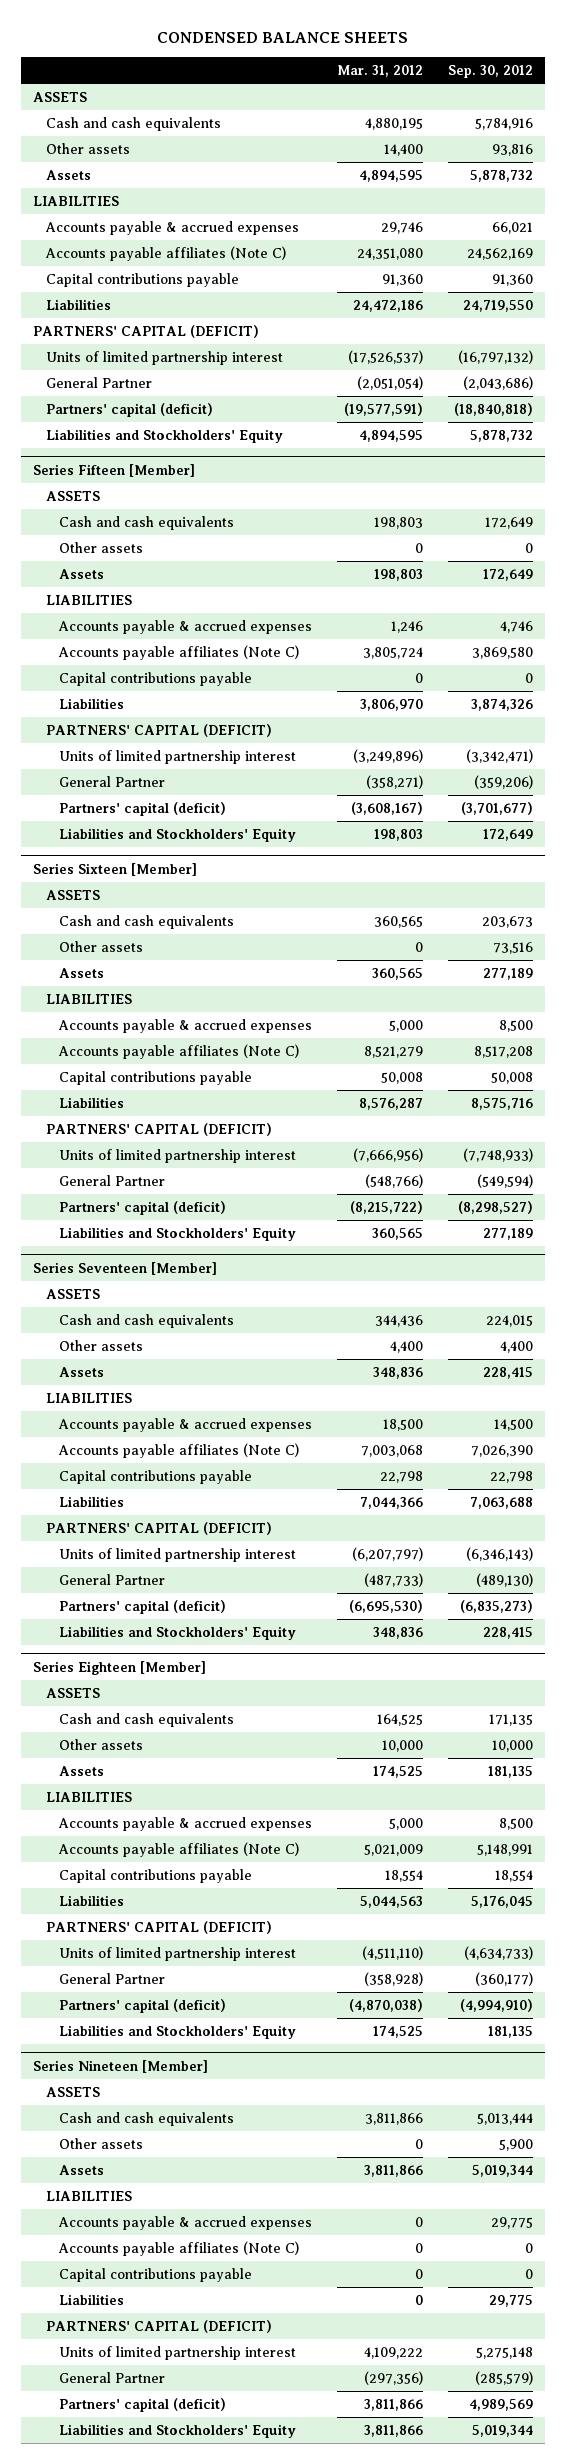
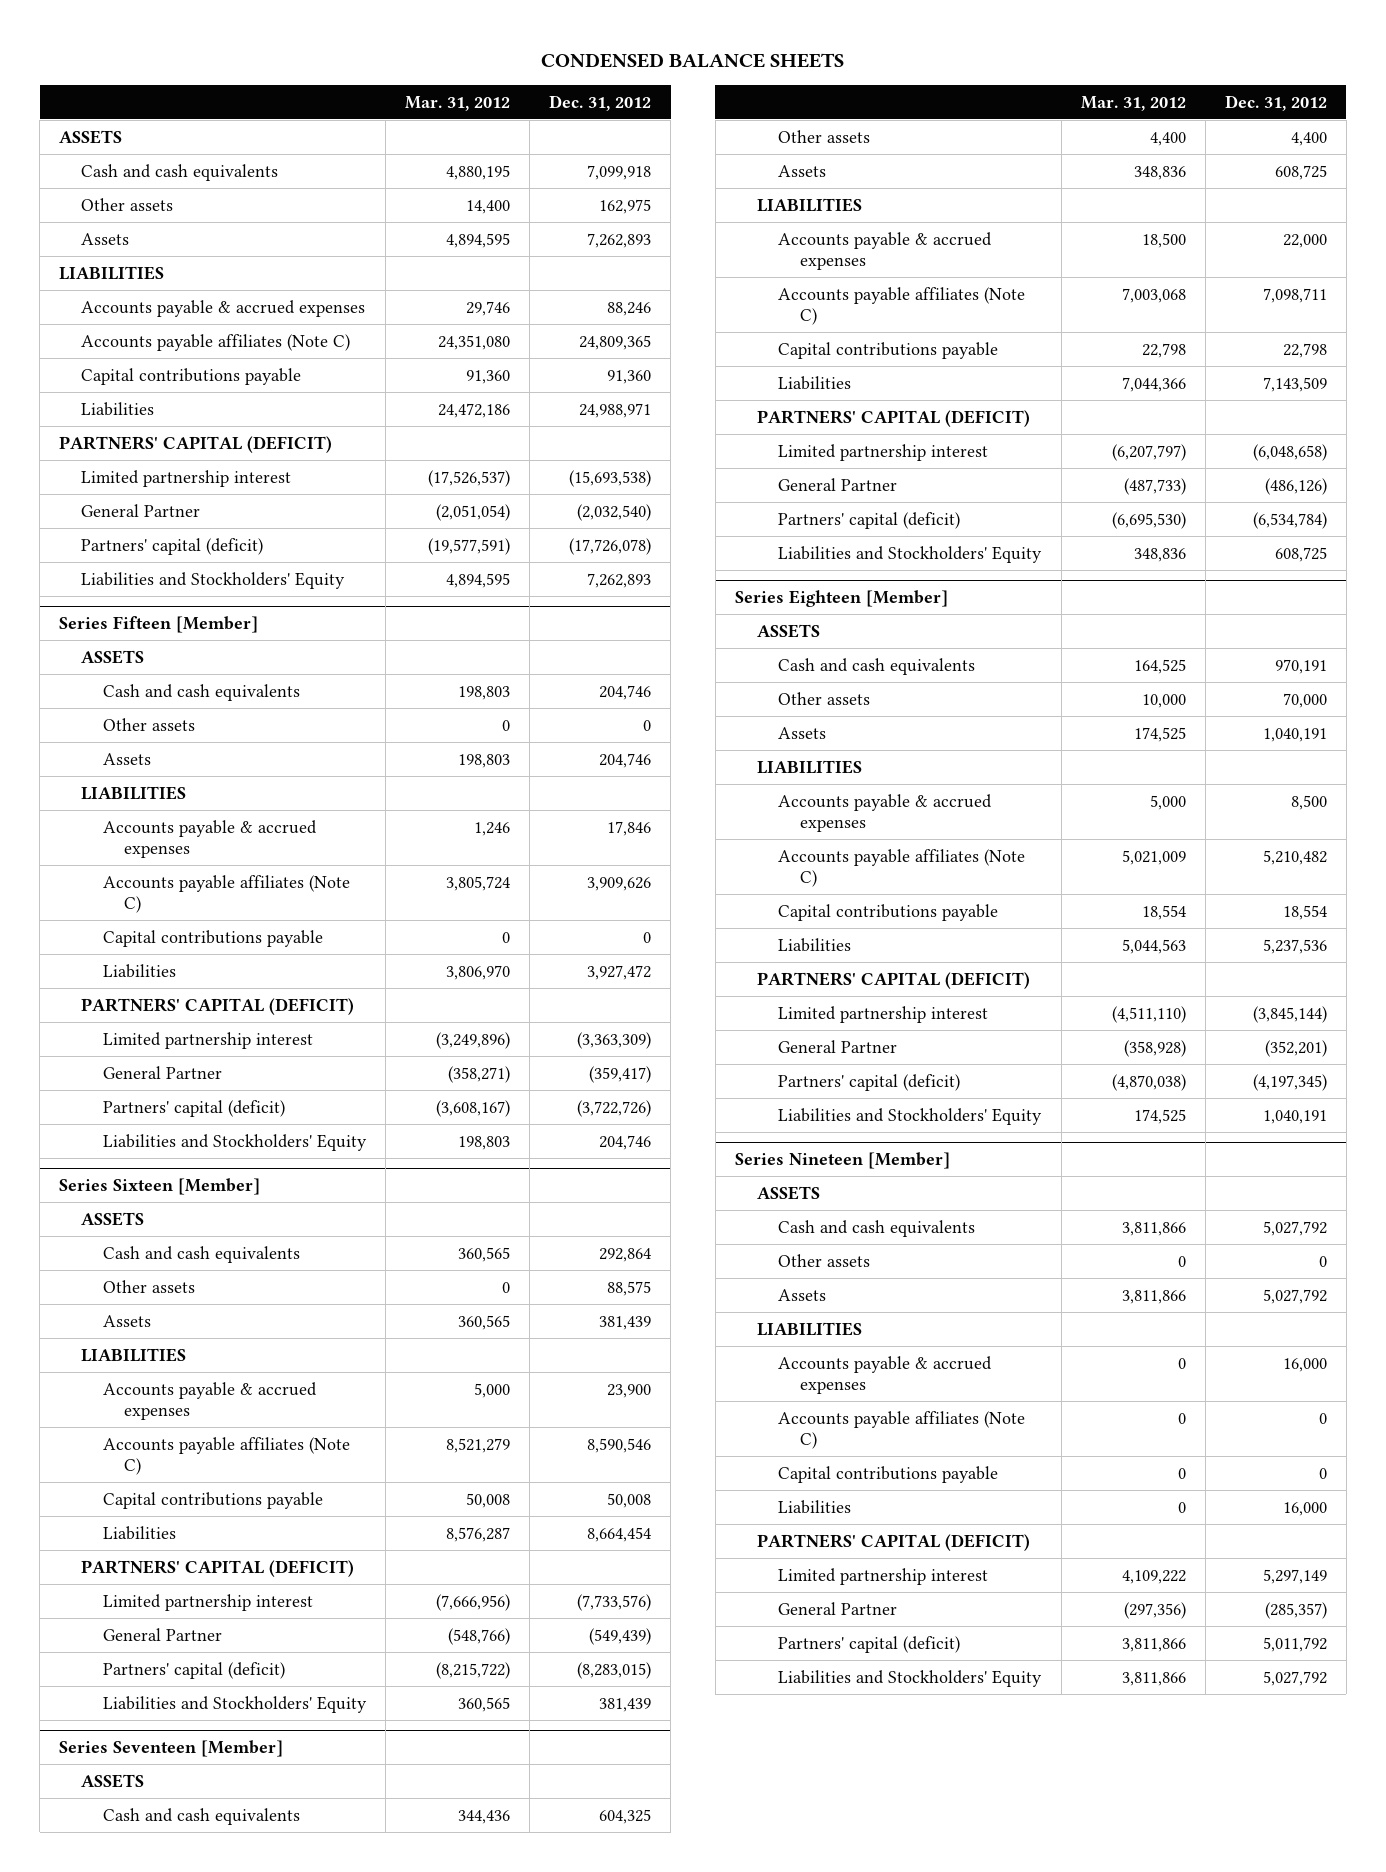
- | Mar. 31, 2012 | Sep. 30, 2012
+ | Mar. 31, 2012 | Dec. 31, 2012
- Units of limited partnership interest | (17,526,537) | (16,797,132)
+ Limited partnership interest | (17,526,537) | (15,693,538)
@ Series Fifteen [Member]
- Units of limited partnership interest | (3,249,896) | (3,342,471)
+ Limited partnership interest | (3,249,896) | (3,363,309)
@ Series Sixteen [Member]
- Units of limited partnership interest | (7,666,956) | (7,748,933)
+ Limited partnership interest | (7,666,956) | (7,733,576)
@ Series Seventeen [Member]
- Units of limited partnership interest | (6,207,797) | (6,346,143)
+ Limited partnership interest | (6,207,797) | (6,048,658)
@ Series Eighteen [Member]
- Units of limited partnership interest | (4,511,110) | (4,634,733)
+ Limited partnership interest | (4,511,110) | (3,845,144)
@ Series Nineteen [Member]
- Units of limited partnership interest | 4,109,222 | 5,275,148
+ Limited partnership interest | 4,109,222 | 5,297,149

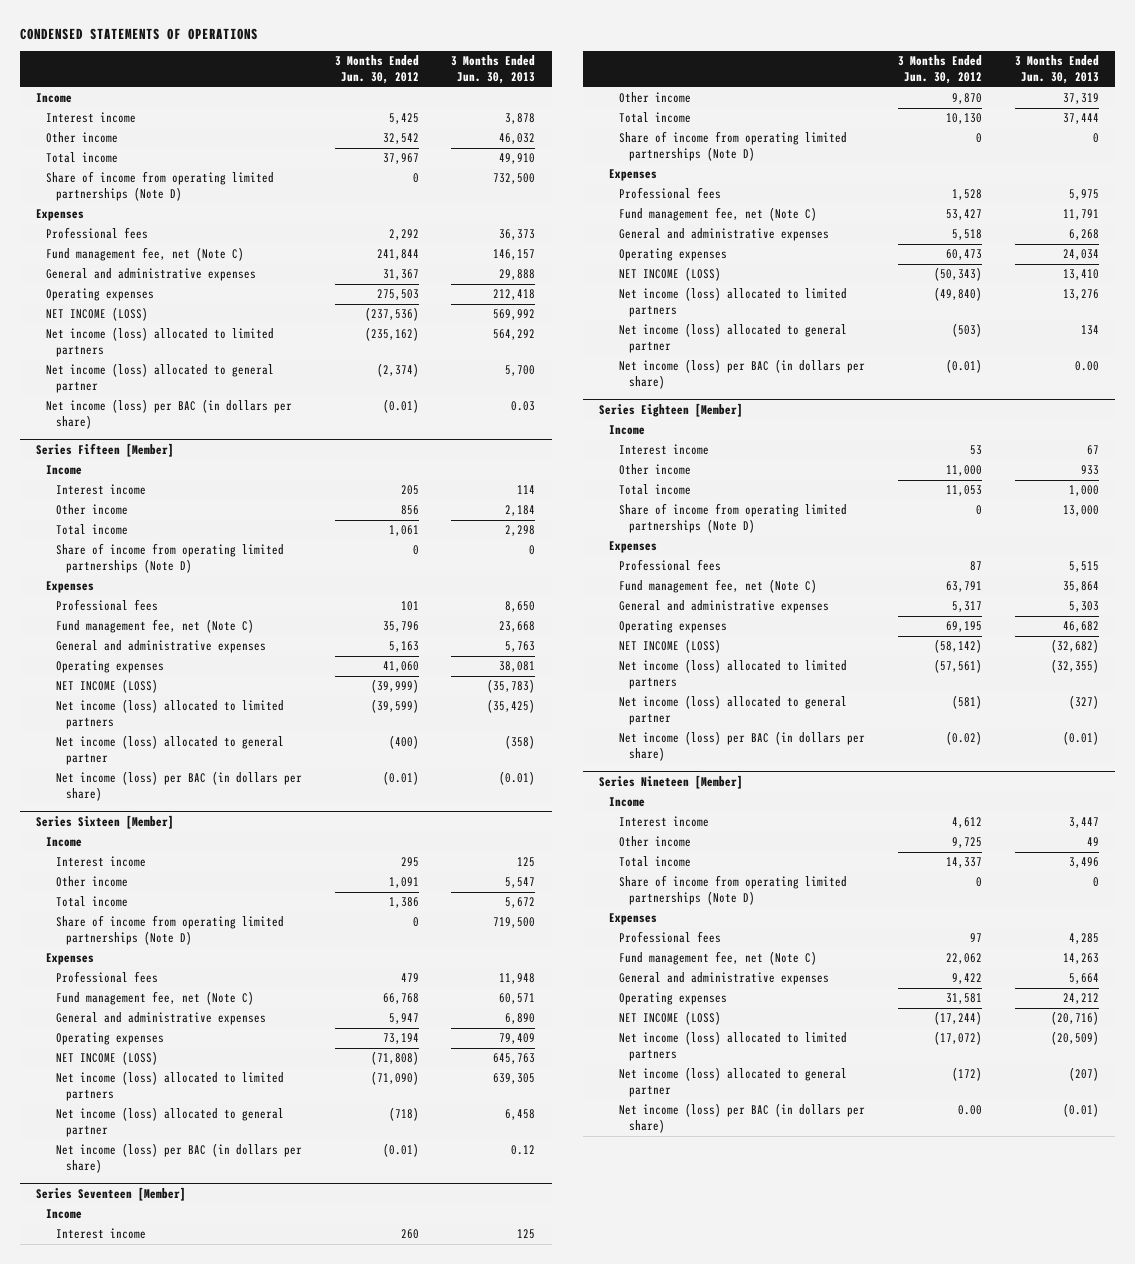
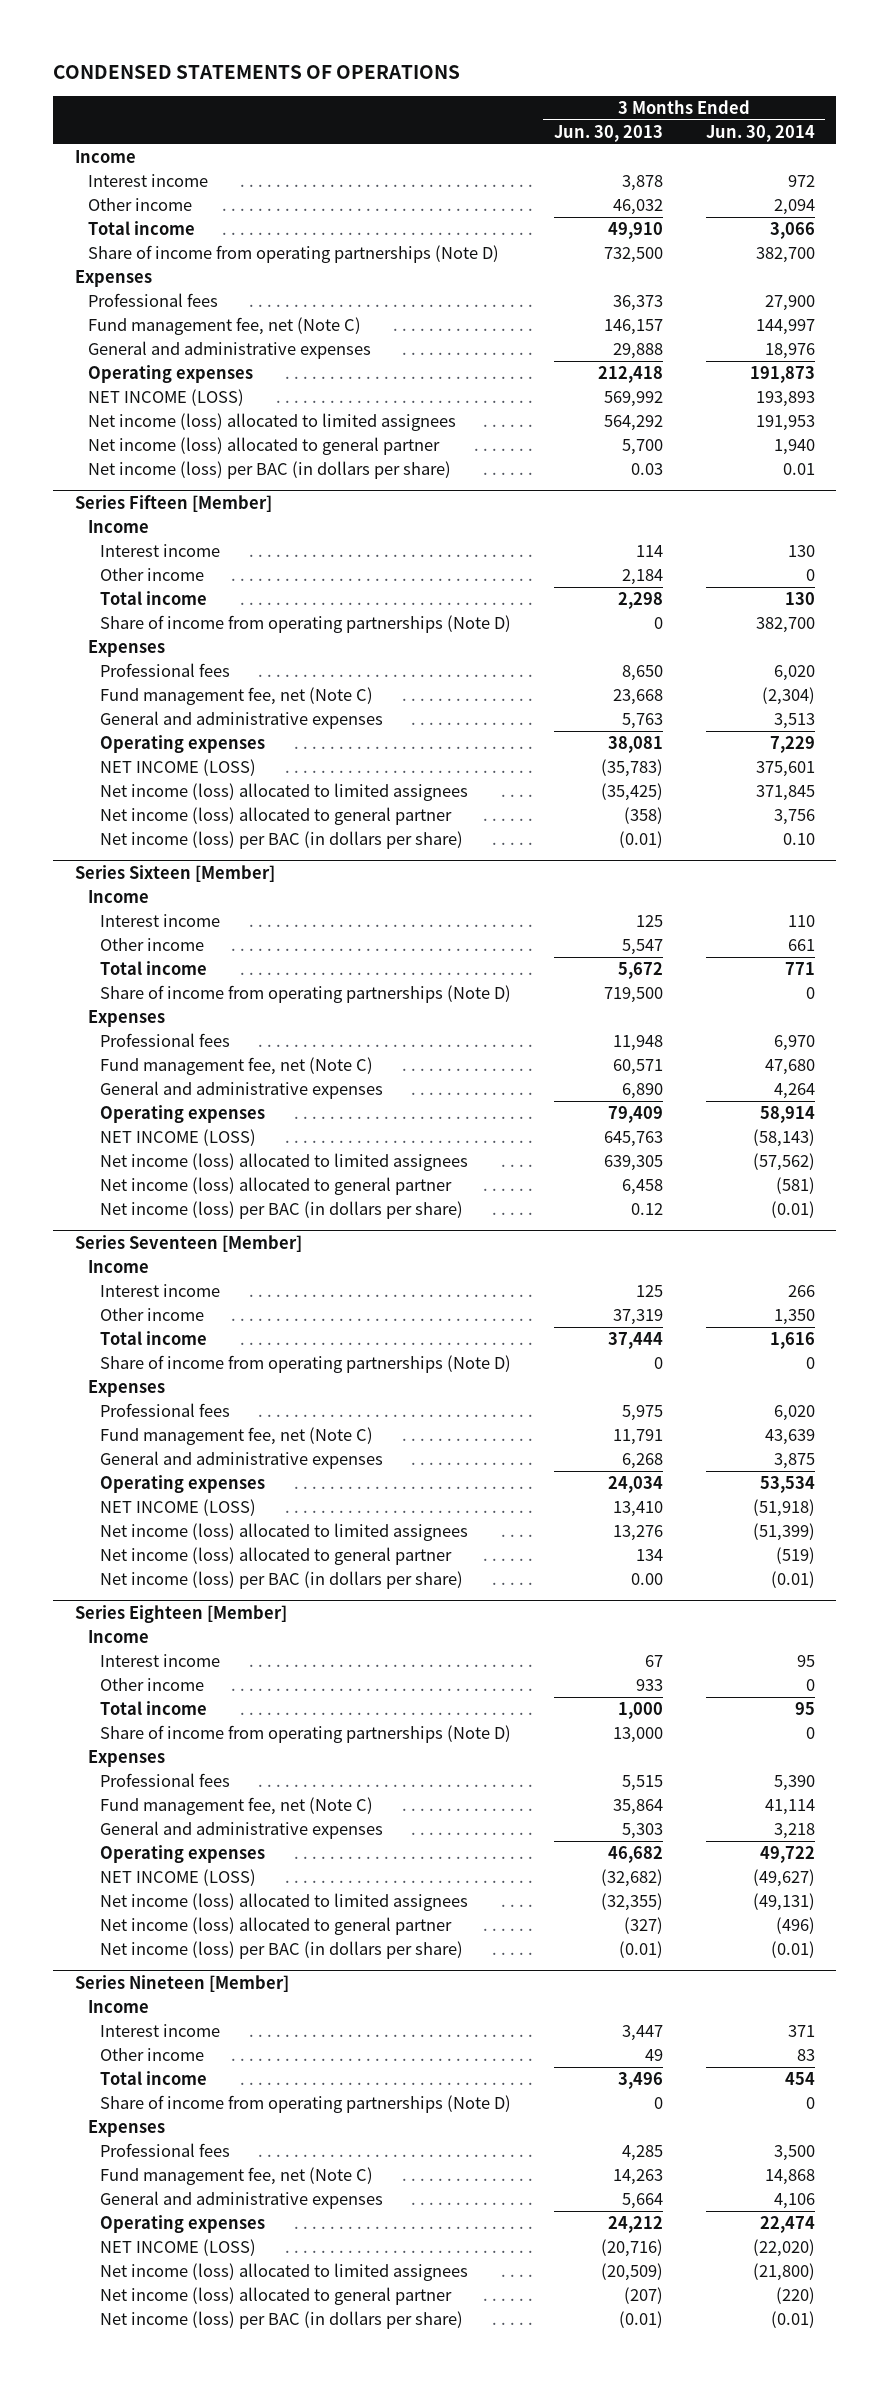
- | 3 Months Ended Jun. 30, 2012 | 3 Months Ended Jun. 30, 2013
+ | 3 Months Ended Jun. 30, 2013 | 3 Months Ended Jun. 30, 2014
- Share of income from operating limited partnerships (Note D) | 0 | 732,500
+ Share of income from operating partnerships (Note D) | 732,500 | 382,700
- Net income (loss) allocated to limited partners | (235,162) | 564,292
+ Net income (loss) allocated to limited assignees | 564,292 | 191,953
@ Series Fifteen [Member]
- Share of income from operating limited partnerships (Note D) | 0 | 0
+ Share of income from operating partnerships (Note D) | 0 | 382,700
- Net income (loss) allocated to limited partners | (39,599) | (35,425)
+ Net income (loss) allocated to limited assignees | (35,425) | 371,845
@ Series Sixteen [Member]
- Share of income from operating limited partnerships (Note D) | 0 | 719,500
+ Share of income from operating partnerships (Note D) | 719,500 | 0
- Net income (loss) allocated to limited partners | (71,090) | 639,305
+ Net income (loss) allocated to limited assignees | 639,305 | (57,562)
@ Series Seventeen [Member]
- Share of income from operating limited partnerships (Note D) | 0 | 0
+ Share of income from operating partnerships (Note D) | 0 | 0
- Net income (loss) allocated to limited partners | (49,840) | 13,276
+ Net income (loss) allocated to limited assignees | 13,276 | (51,399)
@ Series Eighteen [Member]
- Share of income from operating limited partnerships (Note D) | 0 | 13,000
+ Share of income from operating partnerships (Note D) | 13,000 | 0
- Net income (loss) allocated to limited partners | (57,561) | (32,355)
+ Net income (loss) allocated to limited assignees | (32,355) | (49,131)
@ Series Nineteen [Member]
- Share of income from operating limited partnerships (Note D) | 0 | 0
+ Share of income from operating partnerships (Note D) | 0 | 0
- Net income (loss) allocated to limited partners | (17,072) | (20,509)
+ Net income (loss) allocated to limited assignees | (20,509) | (21,800)

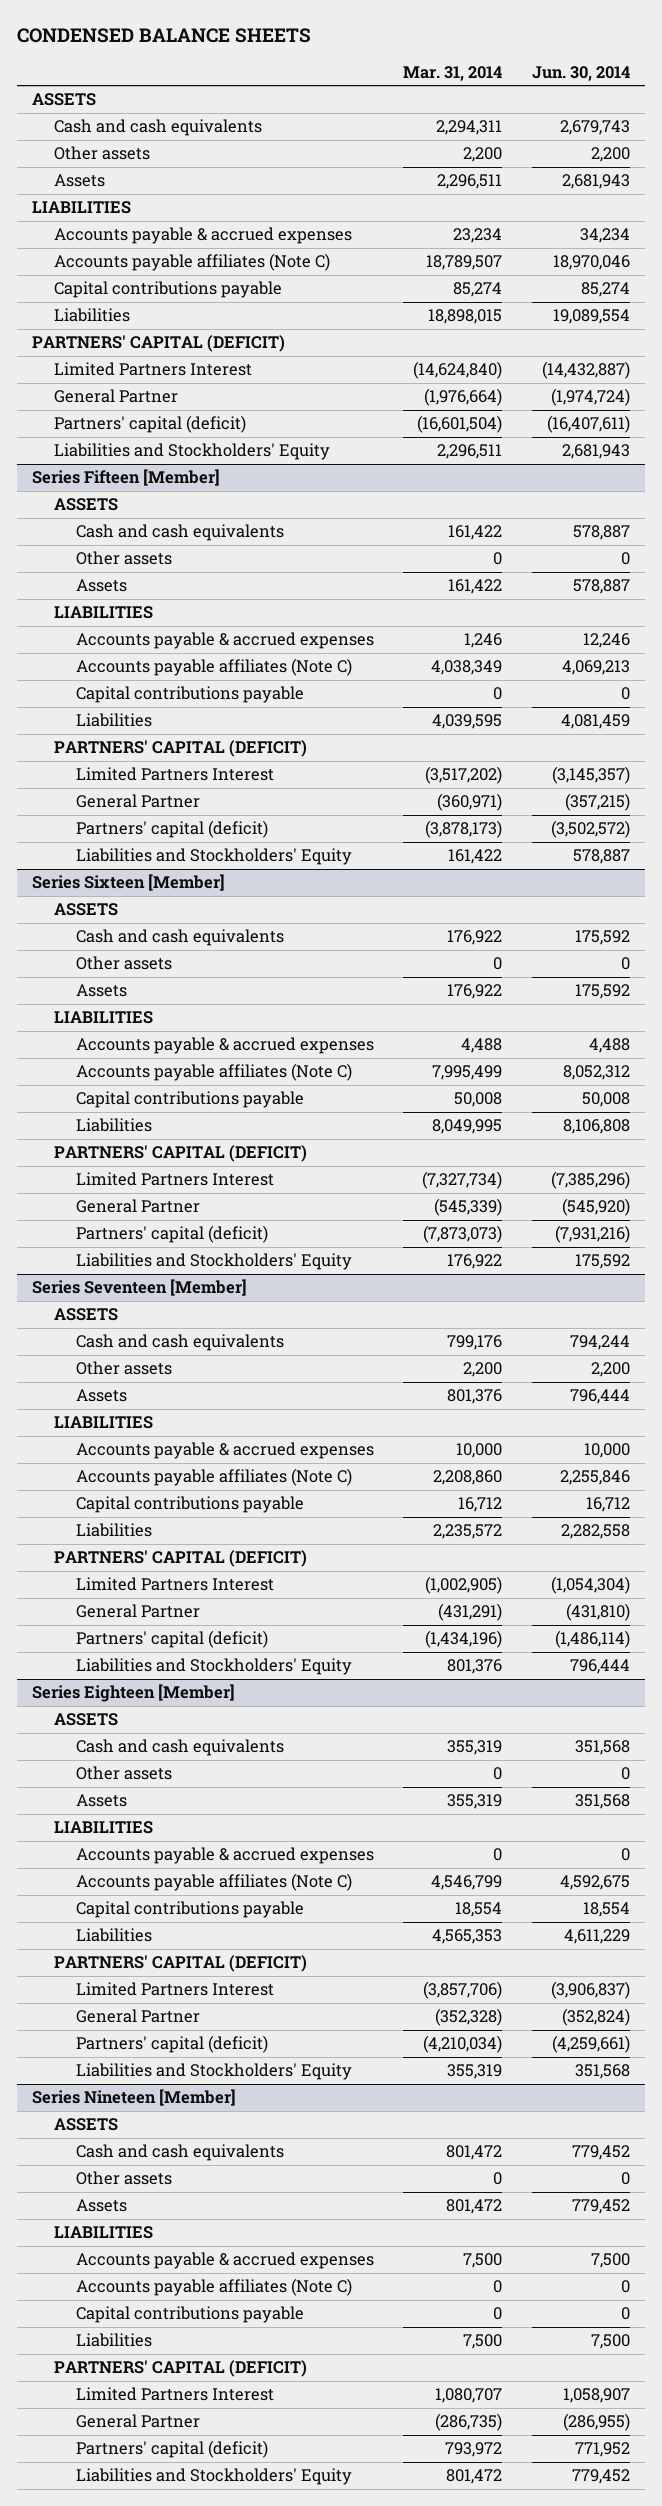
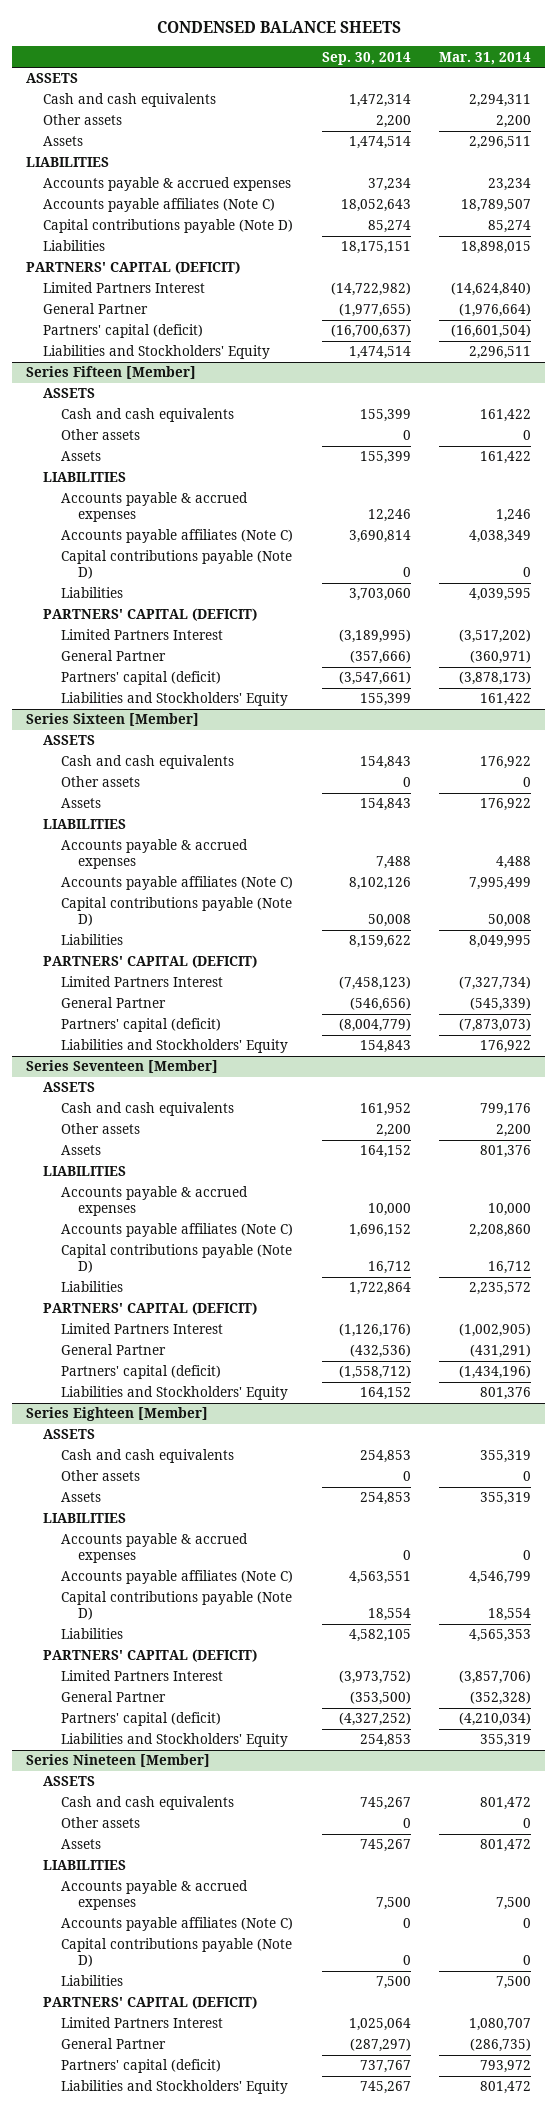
- | Mar. 31, 2014 | Jun. 30, 2014
+ | Sep. 30, 2014 | Mar. 31, 2014
- Capital contributions payable | 85,274 | 85,274
+ Capital contributions payable (Note D) | 85,274 | 85,274
@ Series Fifteen [Member]
- Capital contributions payable | 0 | 0
+ Capital contributions payable (Note D) | 0 | 0
@ Series Sixteen [Member]
- Capital contributions payable | 50,008 | 50,008
+ Capital contributions payable (Note D) | 50,008 | 50,008
@ Series Seventeen [Member]
- Capital contributions payable | 16,712 | 16,712
+ Capital contributions payable (Note D) | 16,712 | 16,712
@ Series Eighteen [Member]
- Capital contributions payable | 18,554 | 18,554
+ Capital contributions payable (Note D) | 18,554 | 18,554
@ Series Nineteen [Member]
- Capital contributions payable | 0 | 0
+ Capital contributions payable (Note D) | 0 | 0

